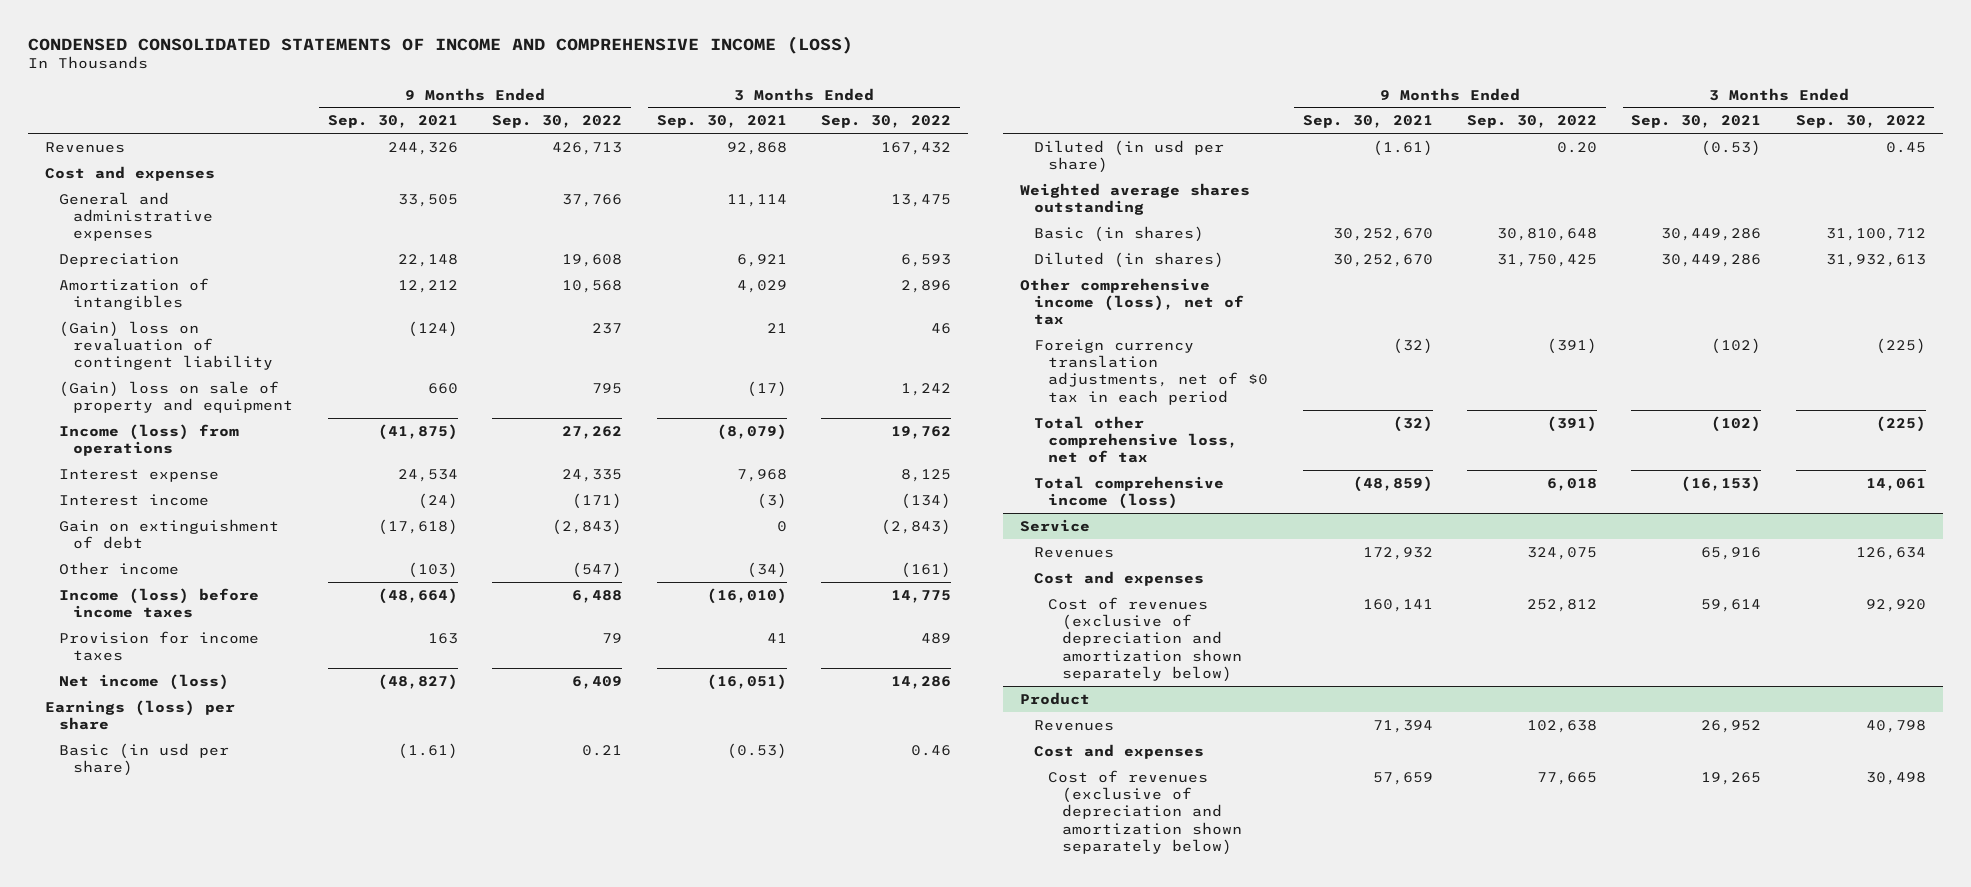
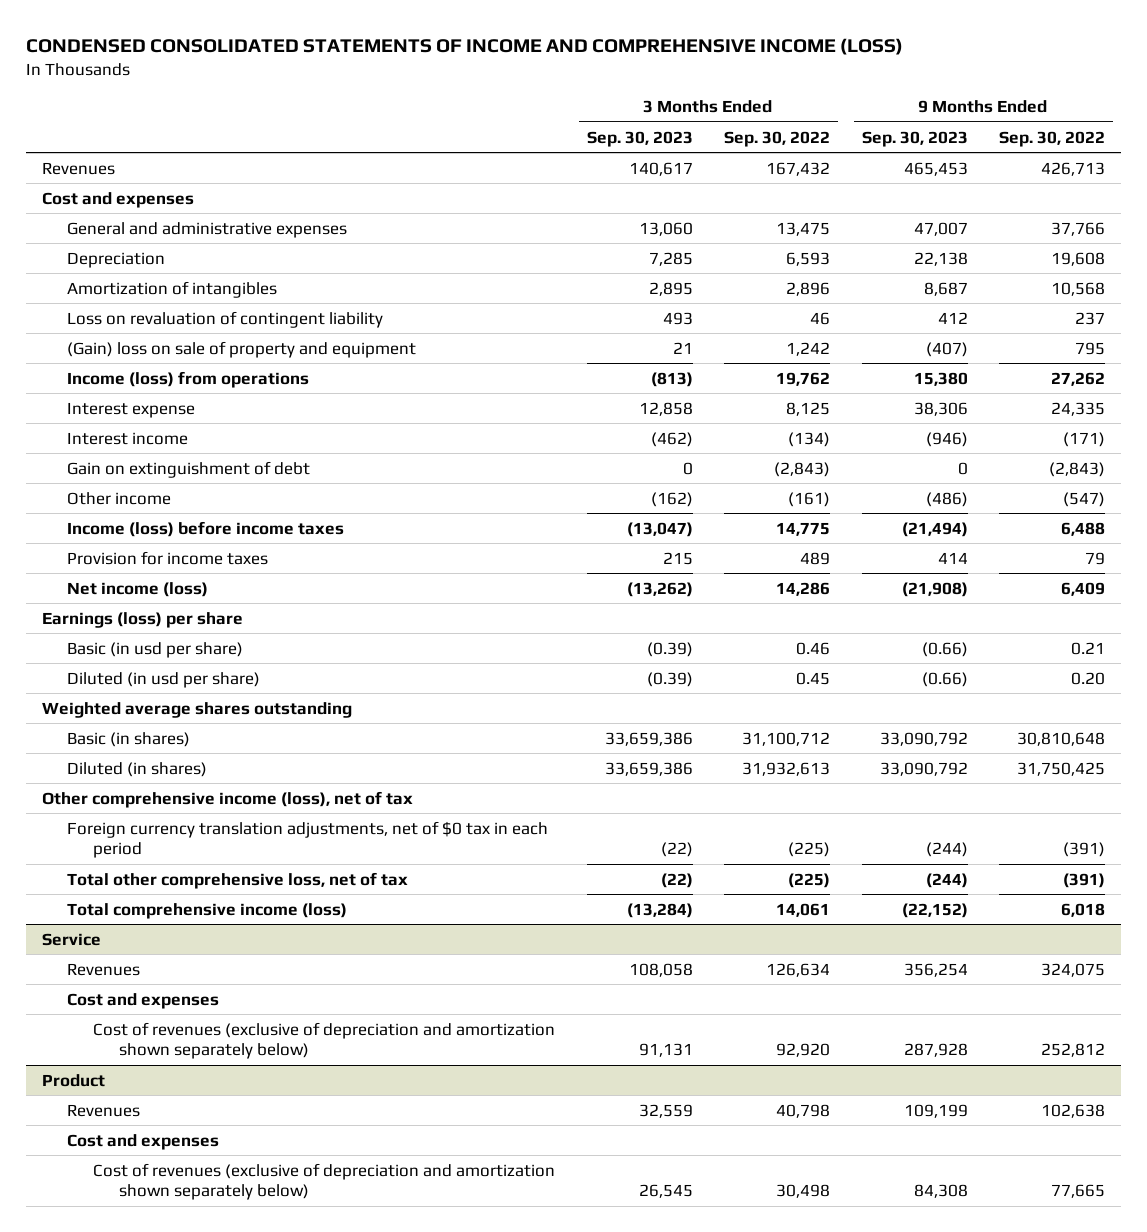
- | 9 Months Ended Sep. 30, 2021 | 9 Months Ended Sep. 30, 2022 | 3 Months Ended Sep. 30, 2021 | 3 Months Ended Sep. 30, 2022
+ | 3 Months Ended Sep. 30, 2023 | 3 Months Ended Sep. 30, 2022 | 9 Months Ended Sep. 30, 2023 | 9 Months Ended Sep. 30, 2022
- (Gain) loss on revaluation of contingent liability | (124) | 237 | 21 | 46
+ Loss on revaluation of contingent liability | 493 | 46 | 412 | 237

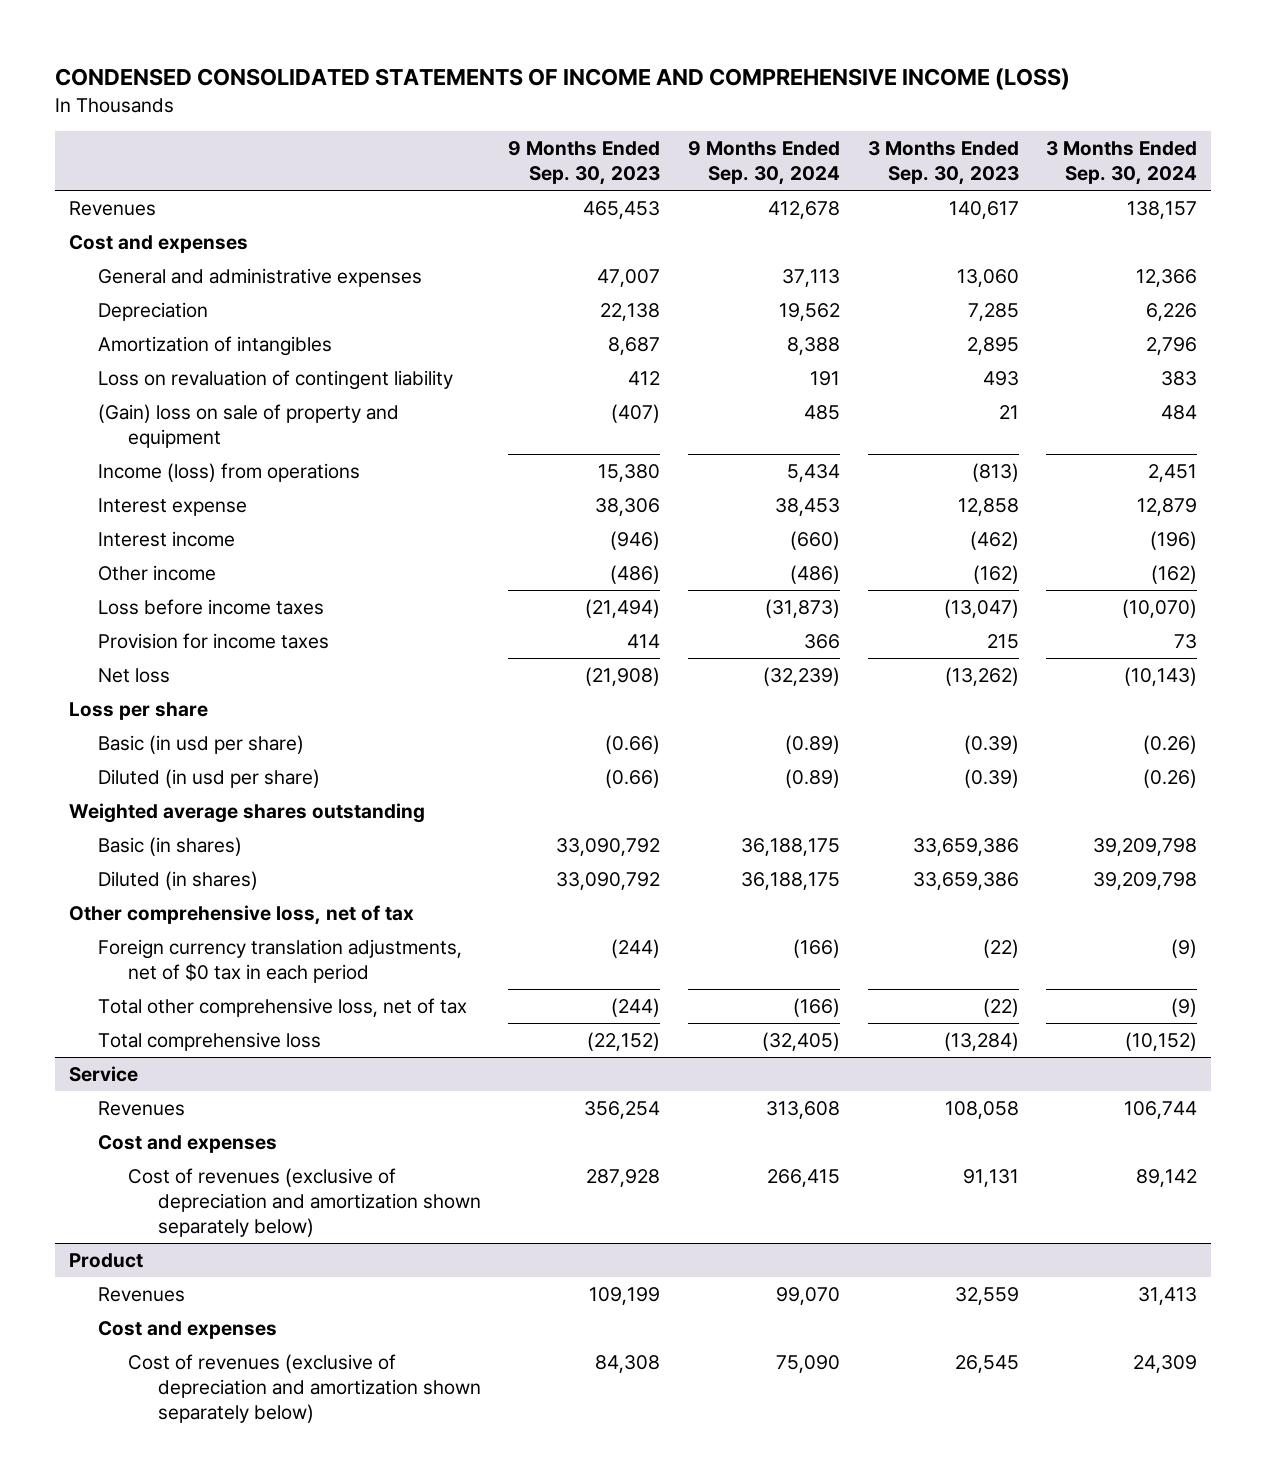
- | 3 Months Ended Sep. 30, 2023 | 3 Months Ended Sep. 30, 2022 | 9 Months Ended Sep. 30, 2023 | 9 Months Ended Sep. 30, 2022
+ | 9 Months Ended Sep. 30, 2023 | 9 Months Ended Sep. 30, 2024 | 3 Months Ended Sep. 30, 2023 | 3 Months Ended Sep. 30, 2024
- Gain on extinguishment of debt | 0 | (2,843) | 0 | (2,843)
- Income (loss) before income taxes | (13,047) | 14,775 | (21,494) | 6,488
+ Loss before income taxes | (21,494) | (31,873) | (13,047) | (10,070)
- Net income (loss) | (13,262) | 14,286 | (21,908) | 6,409
- Earnings (loss) per share
+ Net loss | (21,908) | (32,239) | (13,262) | (10,143)
+ Loss per share
- Other comprehensive income (loss), net of tax
+ Other comprehensive loss, net of tax
- Total comprehensive income (loss) | (13,284) | 14,061 | (22,152) | 6,018
+ Total comprehensive loss | (22,152) | (32,405) | (13,284) | (10,152)

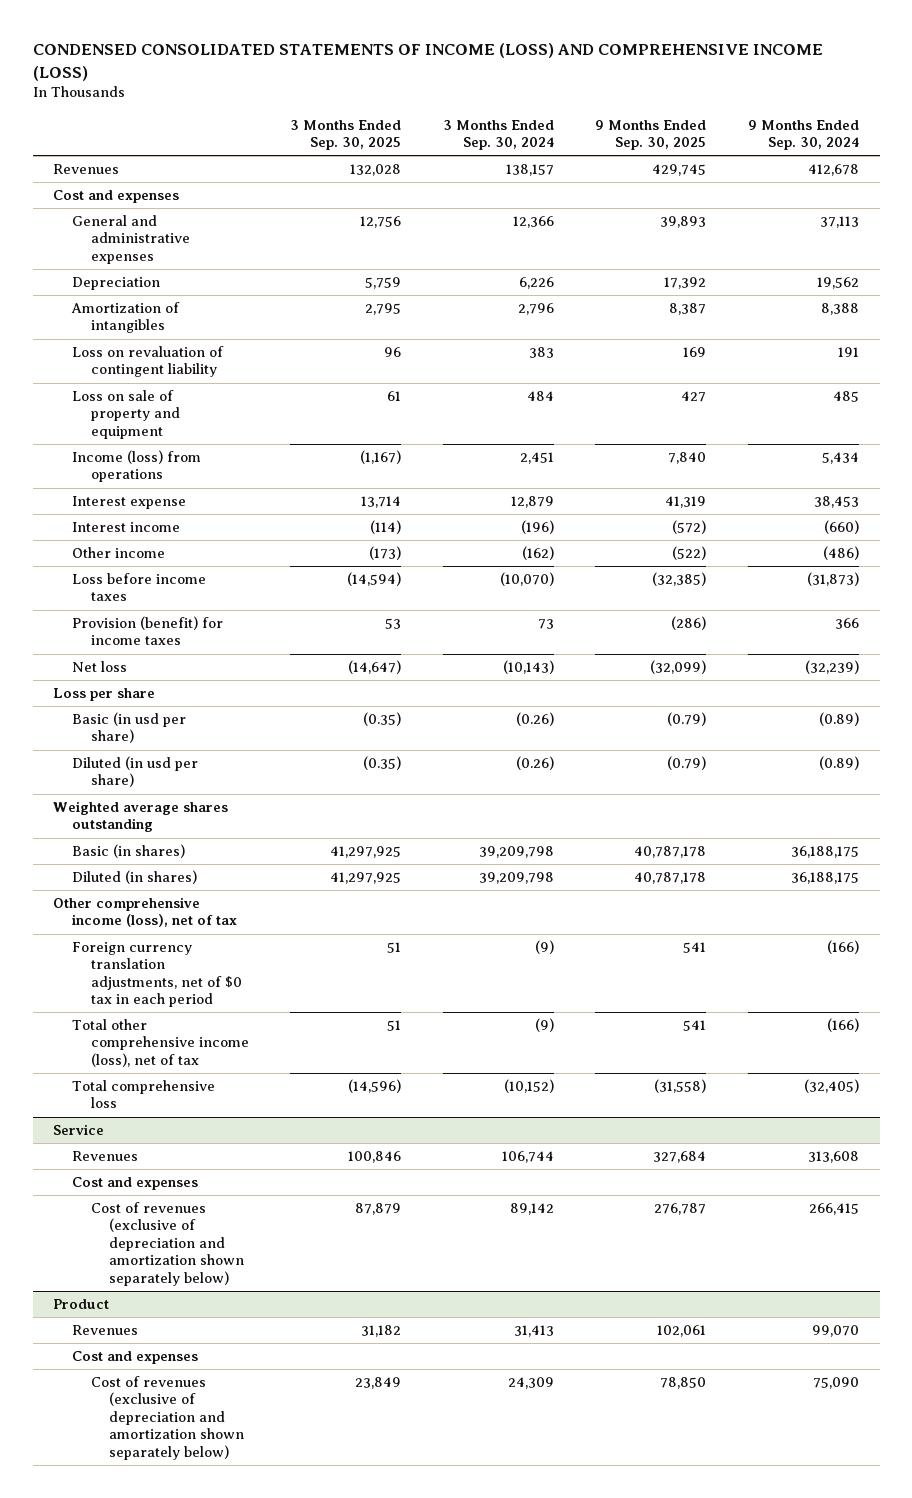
- CONDENSED CONSOLIDATED STATEMENTS OF INCOME AND COMPREHENSIVE INCOME (LOSS)
+ CONDENSED CONSOLIDATED STATEMENTS OF INCOME (LOSS) AND COMPREHENSIVE INCOME (LOSS)
- | 9 Months Ended Sep. 30, 2023 | 9 Months Ended Sep. 30, 2024 | 3 Months Ended Sep. 30, 2023 | 3 Months Ended Sep. 30, 2024
+ | 3 Months Ended Sep. 30, 2025 | 3 Months Ended Sep. 30, 2024 | 9 Months Ended Sep. 30, 2025 | 9 Months Ended Sep. 30, 2024
- (Gain) loss on sale of property and equipment | (407) | 485 | 21 | 484
+ Loss on sale of property and equipment | 61 | 484 | 427 | 485
- Provision for income taxes | 414 | 366 | 215 | 73
+ Provision (benefit) for income taxes | 53 | 73 | (286) | 366
- Other comprehensive loss, net of tax
+ Other comprehensive income (loss), net of tax
- Total other comprehensive loss, net of tax | (244) | (166) | (22) | (9)
+ Total other comprehensive income (loss), net of tax | 51 | (9) | 541 | (166)

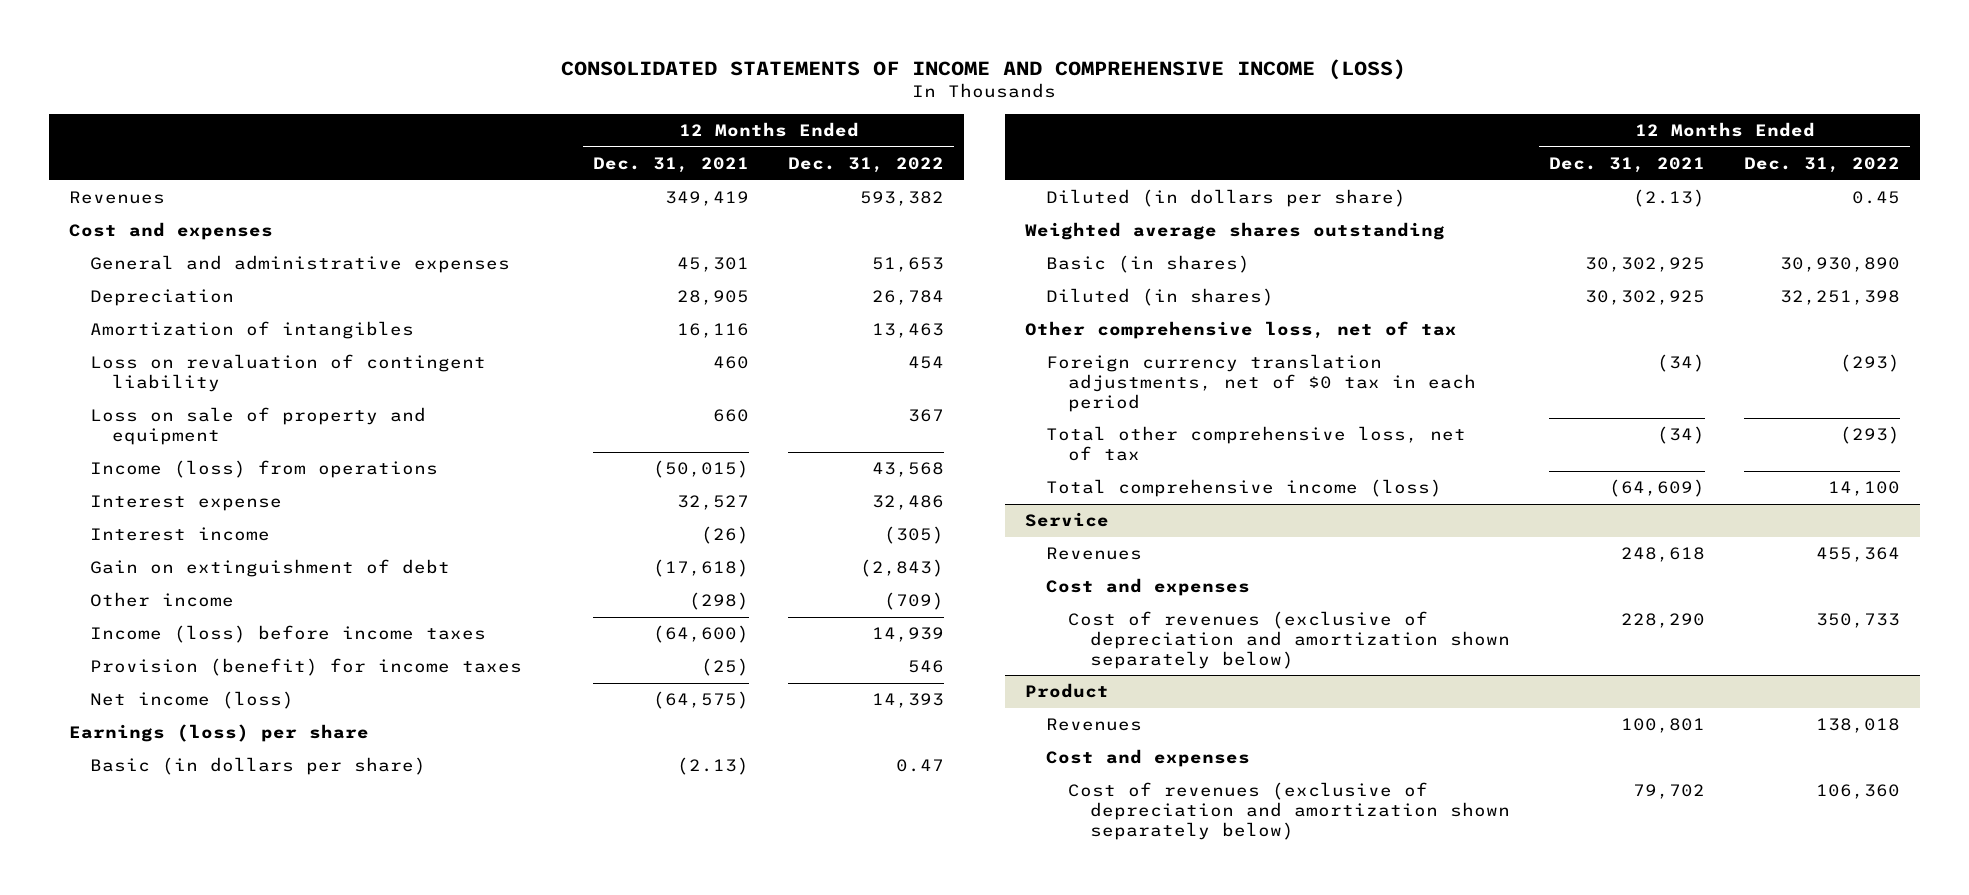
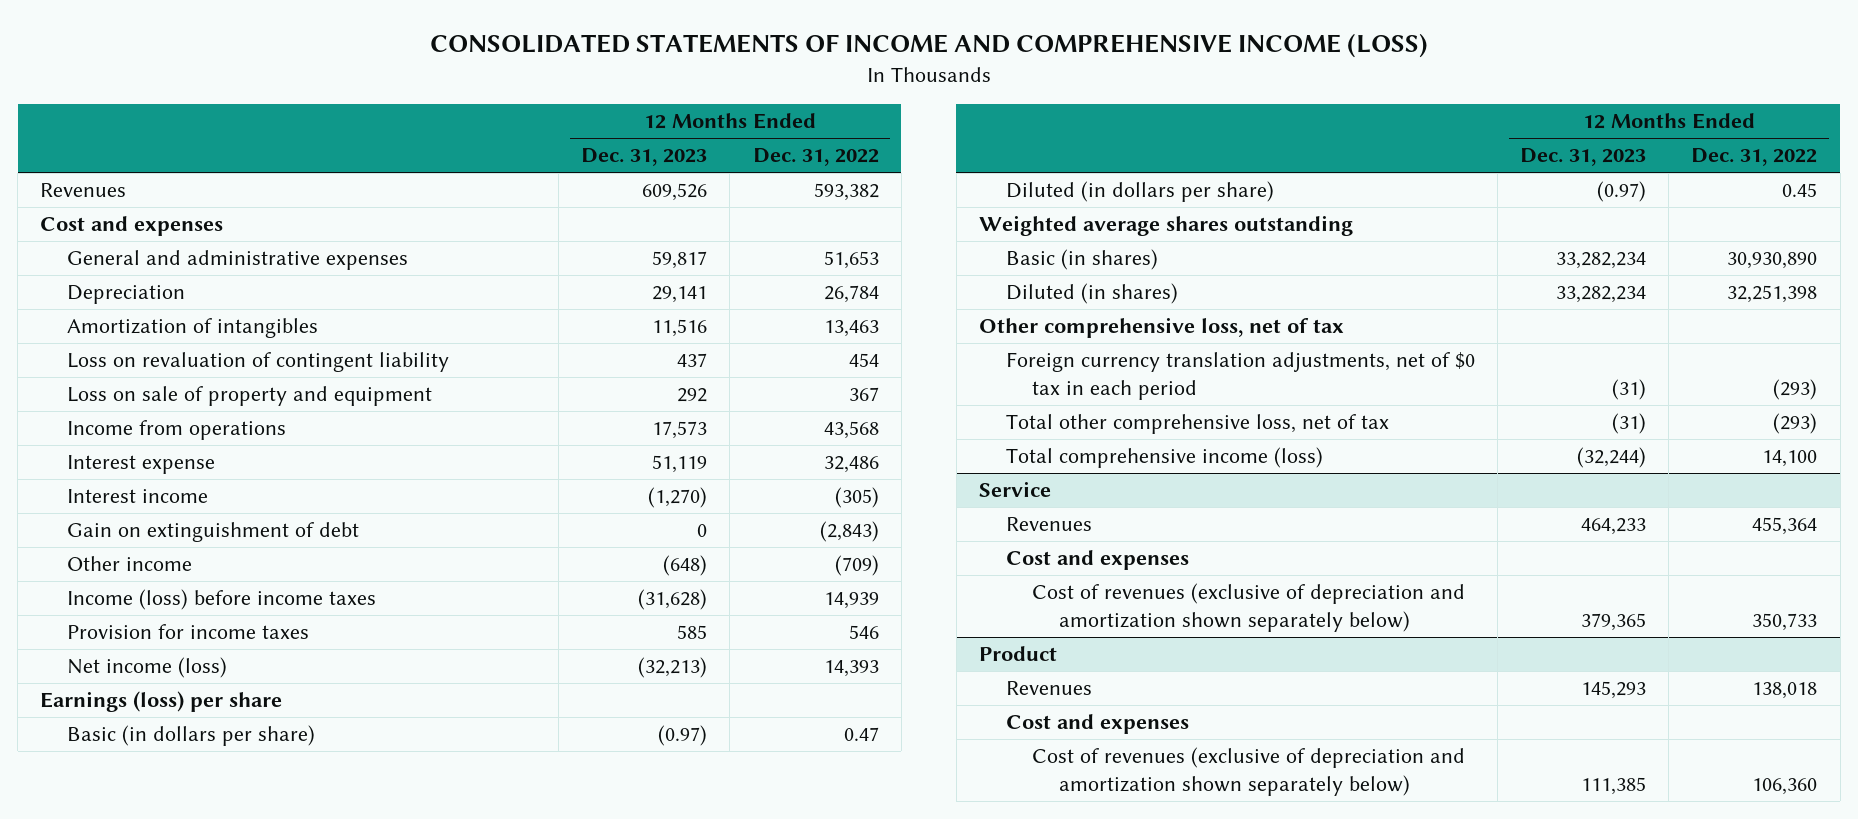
- | 12 Months Ended Dec. 31, 2021 | 12 Months Ended Dec. 31, 2022
+ | 12 Months Ended Dec. 31, 2023 | 12 Months Ended Dec. 31, 2022
- Income (loss) from operations | (50,015) | 43,568
+ Income from operations | 17,573 | 43,568
- Provision (benefit) for income taxes | (25) | 546
+ Provision for income taxes | 585 | 546

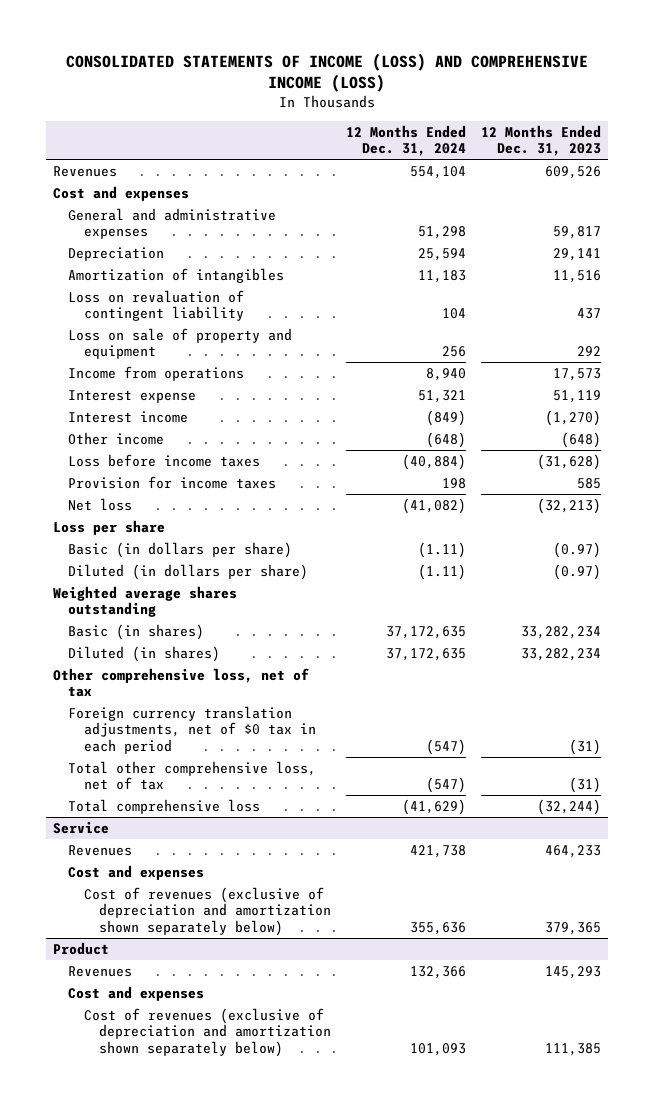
- CONSOLIDATED STATEMENTS OF INCOME AND COMPREHENSIVE INCOME (LOSS)
+ CONSOLIDATED STATEMENTS OF INCOME (LOSS) AND COMPREHENSIVE INCOME (LOSS)
- | 12 Months Ended Dec. 31, 2023 | 12 Months Ended Dec. 31, 2022
+ | 12 Months Ended Dec. 31, 2024 | 12 Months Ended Dec. 31, 2023
- Gain on extinguishment of debt | 0 | (2,843)
- Income (loss) before income taxes | (31,628) | 14,939
+ Loss before income taxes | (40,884) | (31,628)
- Net income (loss) | (32,213) | 14,393
- Earnings (loss) per share
+ Net loss | (41,082) | (32,213)
+ Loss per share
- Total comprehensive income (loss) | (32,244) | 14,100
+ Total comprehensive loss | (41,629) | (32,244)

